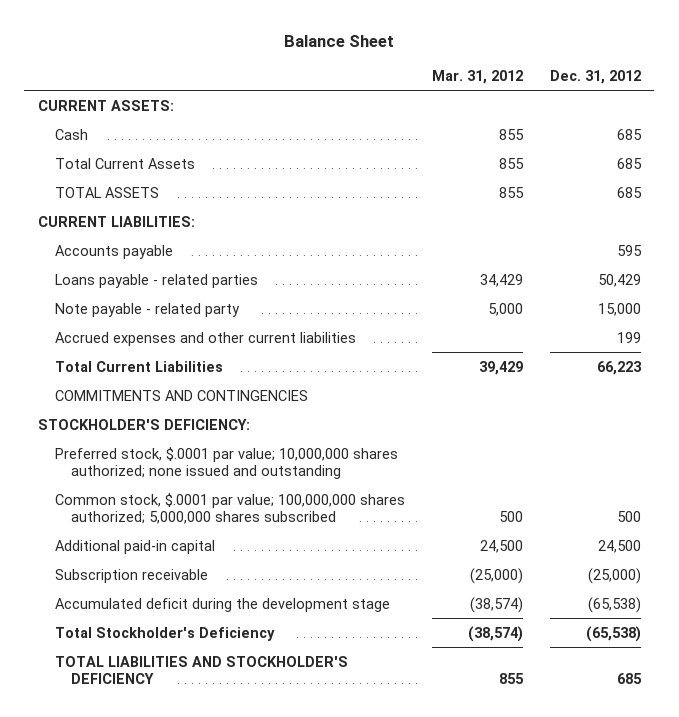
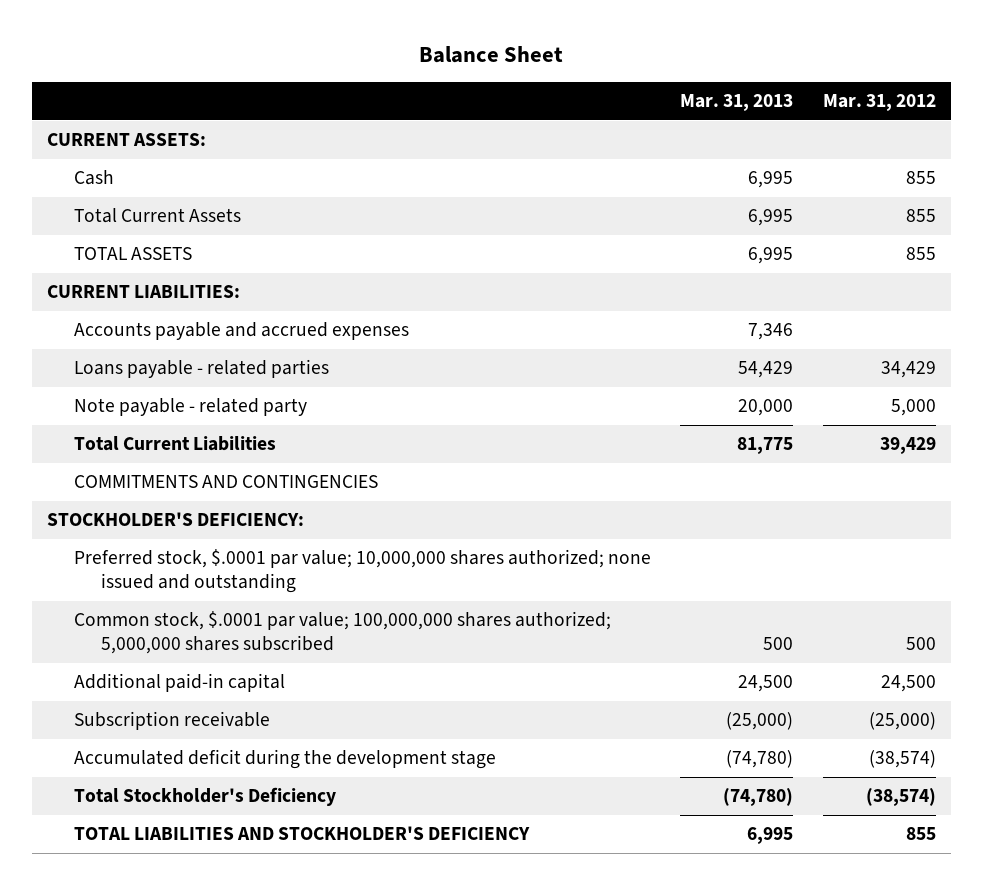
- | Mar. 31, 2012 | Dec. 31, 2012
+ | Mar. 31, 2013 | Mar. 31, 2012
- Accounts payable | | 595
+ Accounts payable and accrued expenses | 7,346 |
- Accrued expenses and other current liabilities | | 199

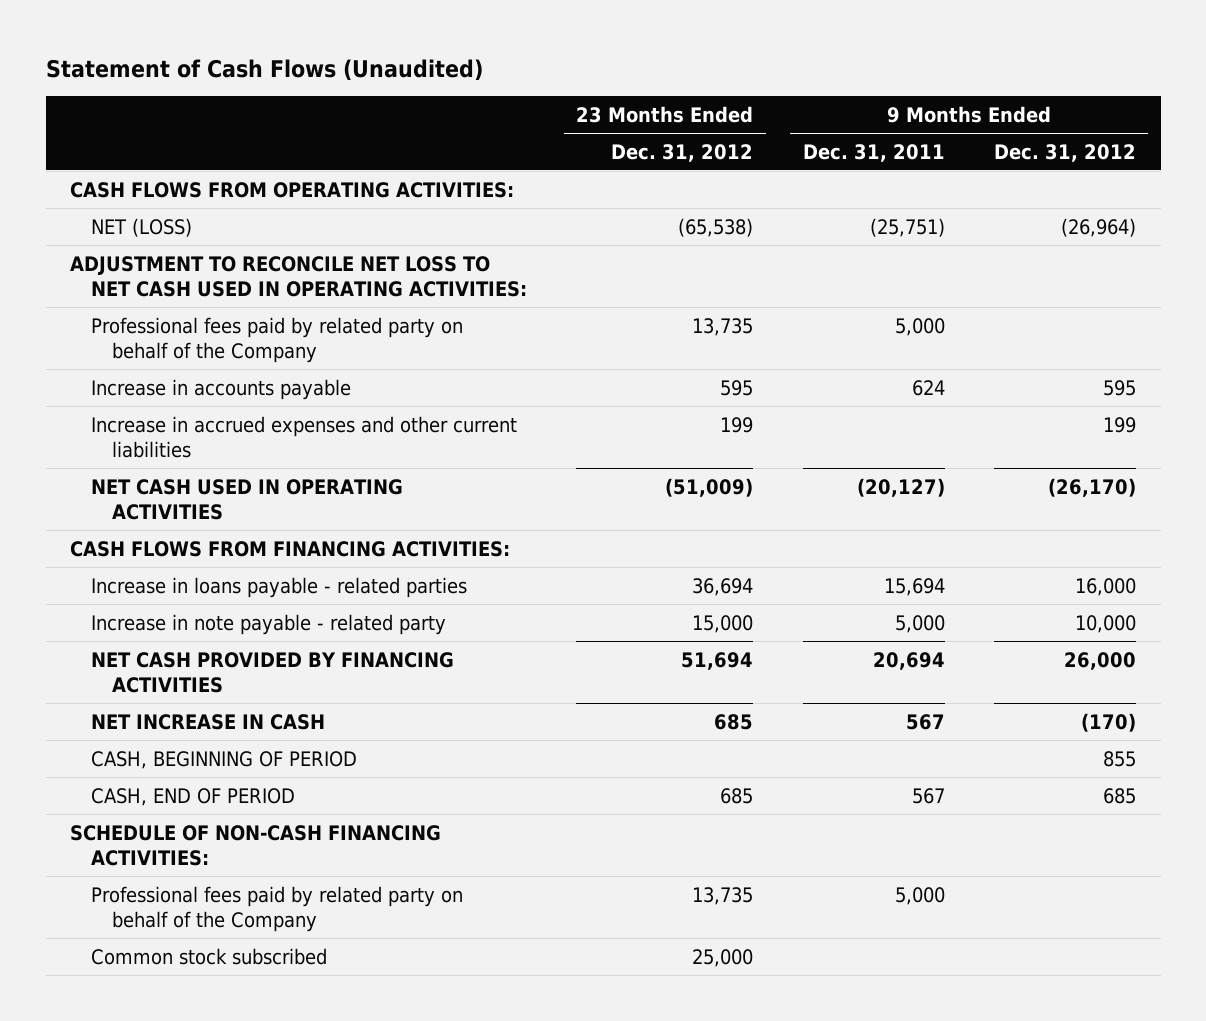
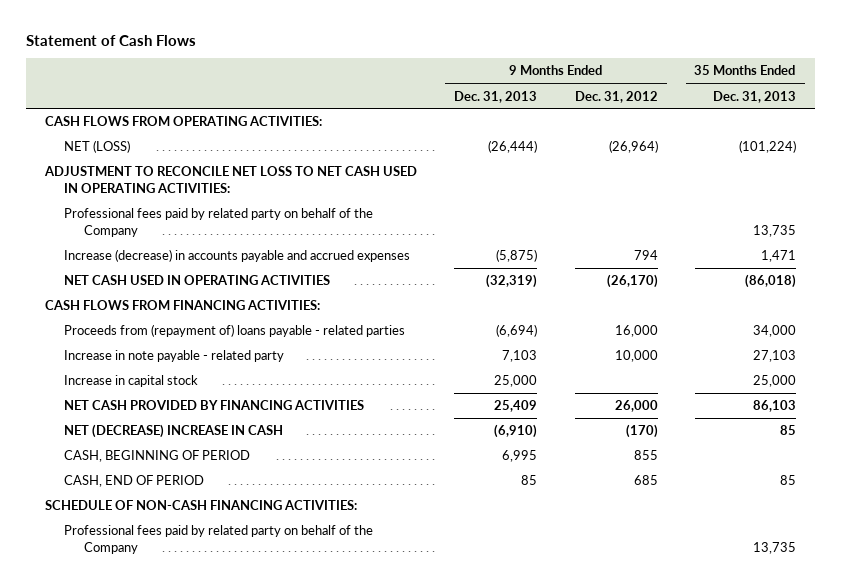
- Statement of Cash Flows (Unaudited)
+ Statement of Cash Flows
- | 23 Months Ended Dec. 31, 2012 | 9 Months Ended Dec. 31, 2011 | 9 Months Ended Dec. 31, 2012
+ | 9 Months Ended Dec. 31, 2013 | 9 Months Ended Dec. 31, 2012 | 35 Months Ended Dec. 31, 2013
- Increase in accounts payable | 595 | 624 | 595
- Increase in accrued expenses and other current liabilities | 199 | | 199
+ Increase (decrease) in accounts payable and accrued expenses | (5,875) | 794 | 1,471
- Increase in loans payable - related parties | 36,694 | 15,694 | 16,000
+ Proceeds from (repayment of) loans payable - related parties | (6,694) | 16,000 | 34,000
+ Increase in capital stock | 25,000 | | 25,000
- NET INCREASE IN CASH | 685 | 567 | (170)
+ NET (DECREASE) INCREASE IN CASH | (6,910) | (170) | 85
- Common stock subscribed | 25,000 | |

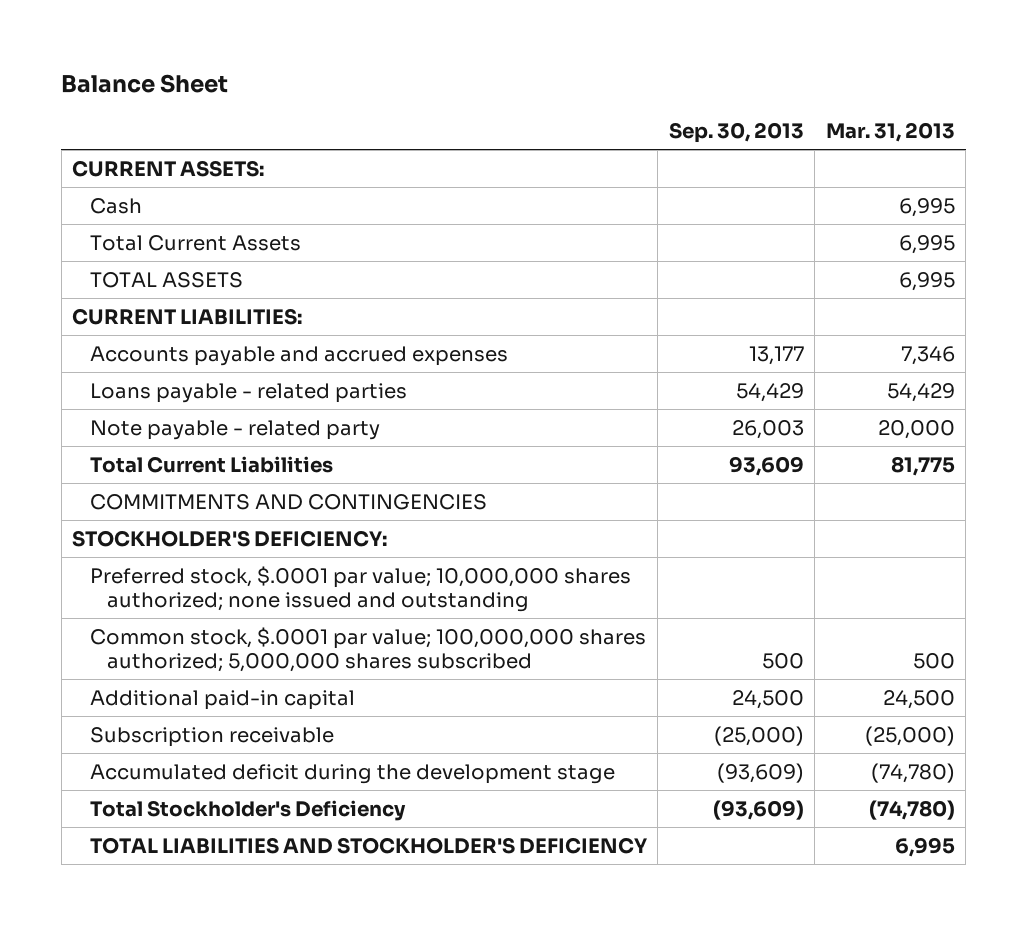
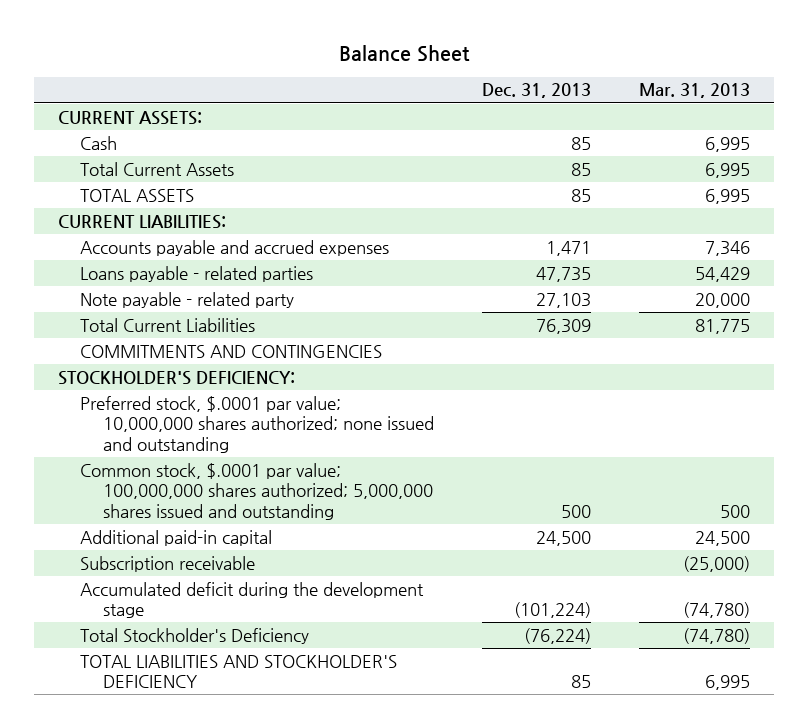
- | Sep. 30, 2013 | Mar. 31, 2013
+ | Dec. 31, 2013 | Mar. 31, 2013
- Common stock, $.0001 par value; 100,000,000 shares authorized; 5,000,000 shares subscribed | 500 | 500
+ Common stock, $.0001 par value; 100,000,000 shares authorized; 5,000,000 shares issued and outstanding | 500 | 500

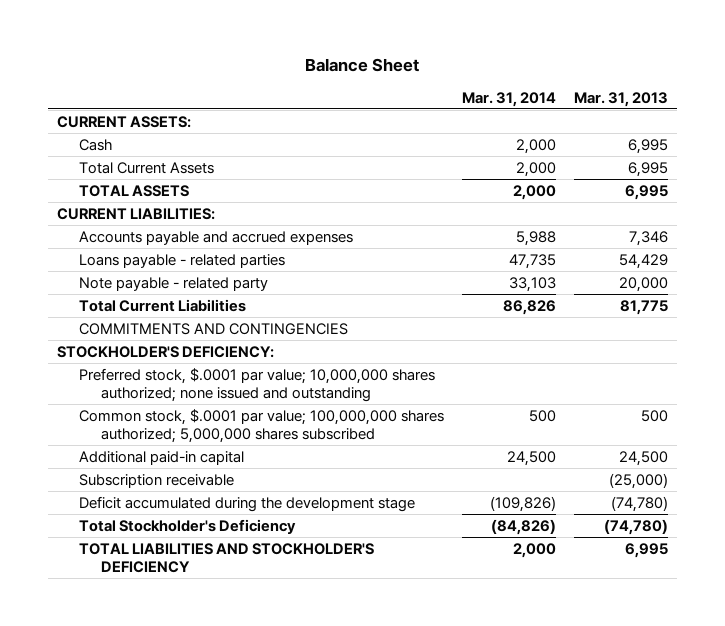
- | Dec. 31, 2013 | Mar. 31, 2013
+ | Mar. 31, 2014 | Mar. 31, 2013
- Common stock, $.0001 par value; 100,000,000 shares authorized; 5,000,000 shares issued and outstanding | 500 | 500
+ Common stock, $.0001 par value; 100,000,000 shares authorized; 5,000,000 shares subscribed | 500 | 500
- Accumulated deficit during the development stage | (101,224) | (74,780)
+ Deficit accumulated during the development stage | (109,826) | (74,780)

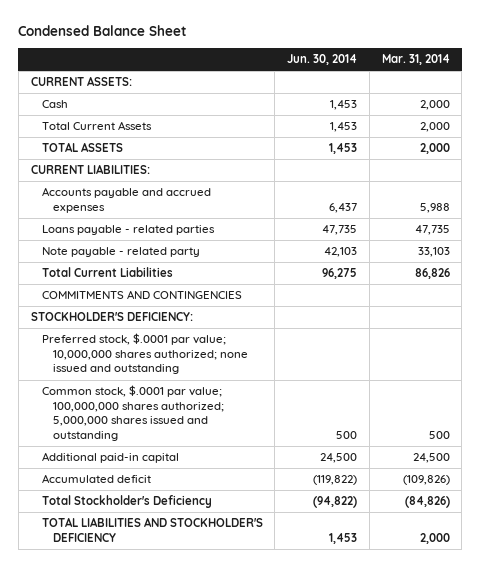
- Balance Sheet
+ Condensed Balance Sheet
- | Mar. 31, 2014 | Mar. 31, 2013
+ | Jun. 30, 2014 | Mar. 31, 2014
- Common stock, $.0001 par value; 100,000,000 shares authorized; 5,000,000 shares subscribed | 500 | 500
+ Common stock, $.0001 par value; 100,000,000 shares authorized; 5,000,000 shares issued and outstanding | 500 | 500
- Subscription receivable | | (25,000)
- Deficit accumulated during the development stage | (109,826) | (74,780)
+ Accumulated deficit | (119,822) | (109,826)

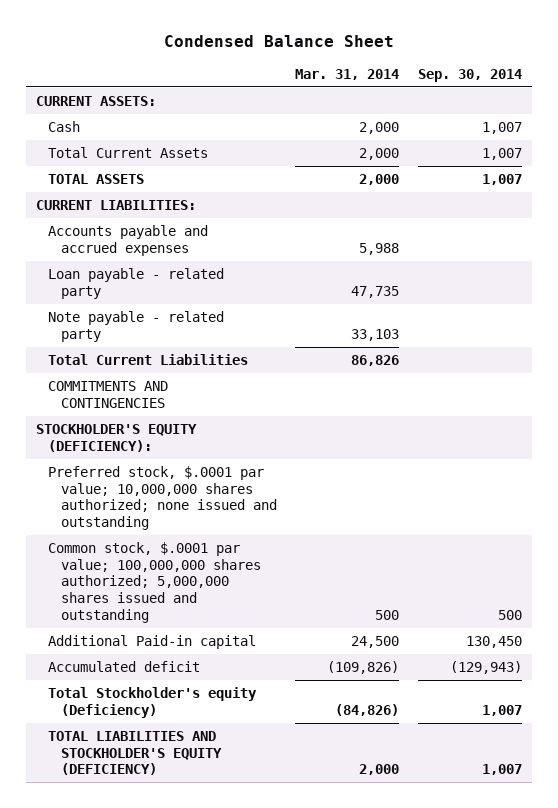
- | Jun. 30, 2014 | Mar. 31, 2014
+ | Mar. 31, 2014 | Sep. 30, 2014
- Loans payable - related parties | 47,735 | 47,735
+ Loan payable - related party | 47,735 |
- STOCKHOLDER'S DEFICIENCY:
+ STOCKHOLDER'S EQUITY (DEFICIENCY):
- Additional paid-in capital | 24,500 | 24,500
+ Additional Paid-in capital | 24,500 | 130,450
- Total Stockholder's Deficiency | (94,822) | (84,826)
- TOTAL LIABILITIES AND STOCKHOLDER'S DEFICIENCY | 1,453 | 2,000
+ Total Stockholder's equity (Deficiency) | (84,826) | 1,007
+ TOTAL LIABILITIES AND STOCKHOLDER'S EQUITY (DEFICIENCY) | 2,000 | 1,007

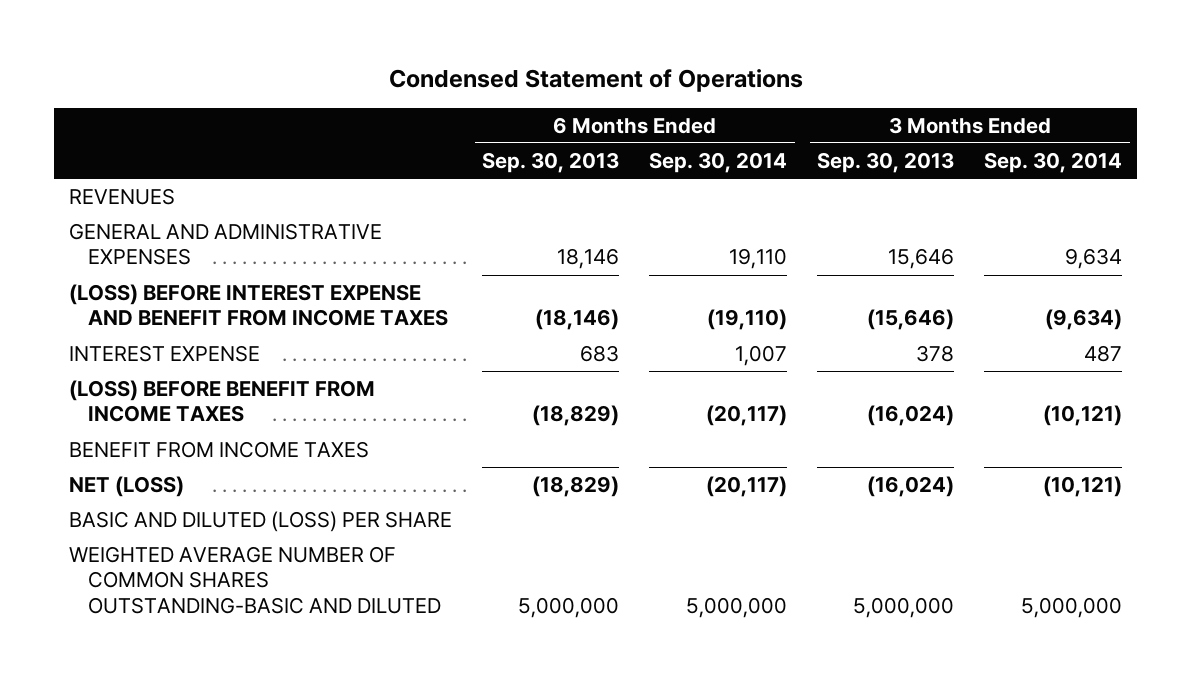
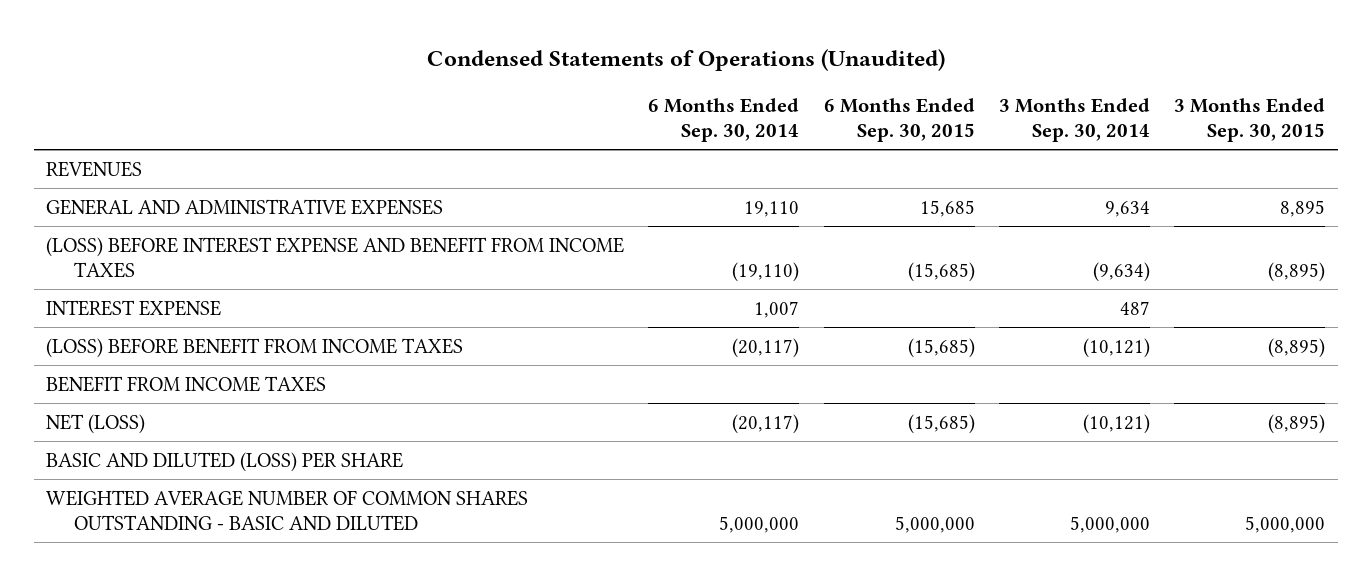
- Condensed Statement of Operations
+ Condensed Statements of Operations (Unaudited)
- | 6 Months Ended Sep. 30, 2013 | 6 Months Ended Sep. 30, 2014 | 3 Months Ended Sep. 30, 2013 | 3 Months Ended Sep. 30, 2014
+ | 6 Months Ended Sep. 30, 2014 | 6 Months Ended Sep. 30, 2015 | 3 Months Ended Sep. 30, 2014 | 3 Months Ended Sep. 30, 2015
- WEIGHTED AVERAGE NUMBER OF COMMON SHARES OUTSTANDING-BASIC AND DILUTED | 5,000,000 | 5,000,000 | 5,000,000 | 5,000,000
+ WEIGHTED AVERAGE NUMBER OF COMMON SHARES OUTSTANDING - BASIC AND DILUTED | 5,000,000 | 5,000,000 | 5,000,000 | 5,000,000

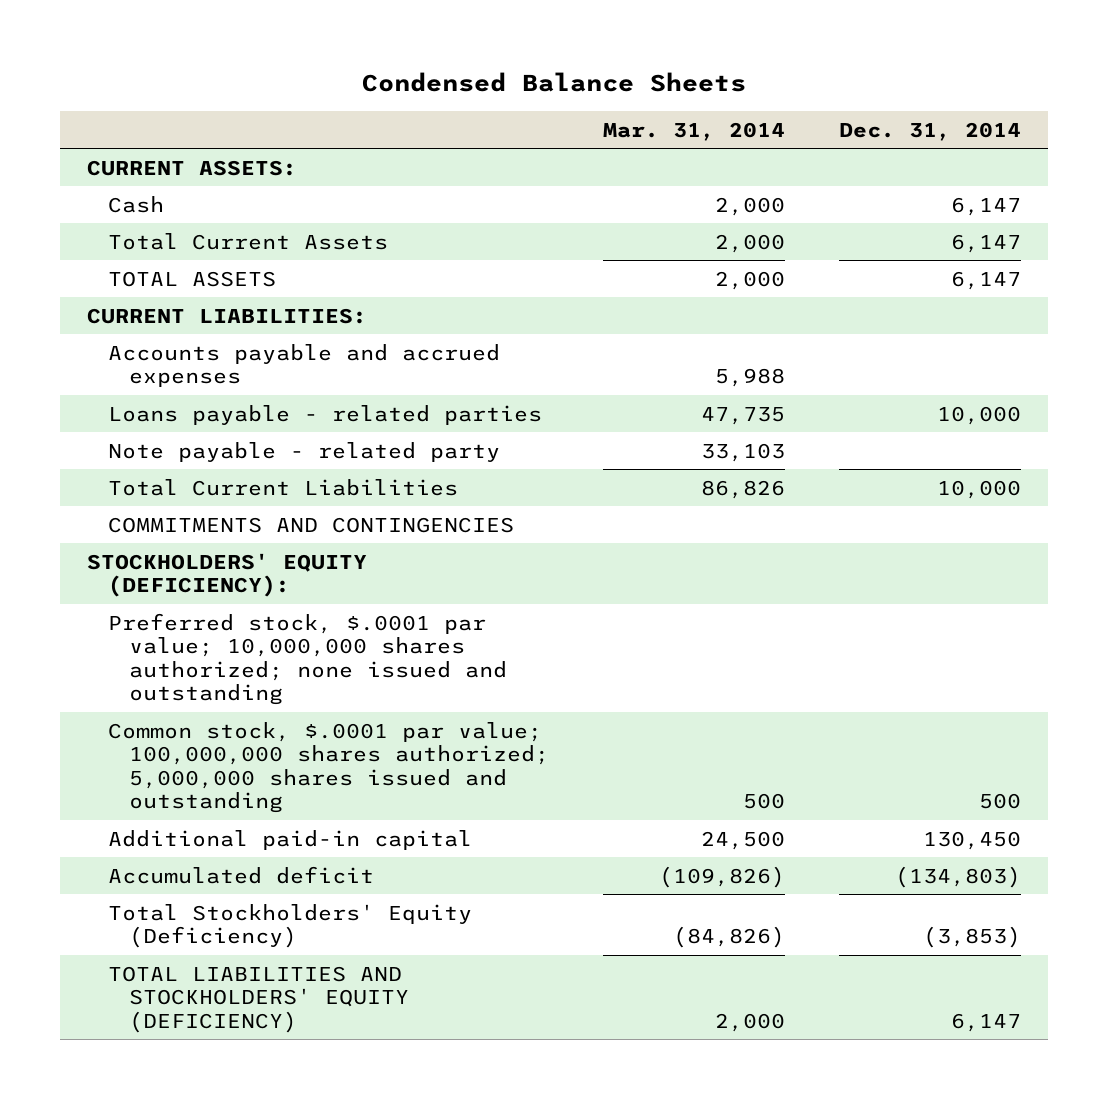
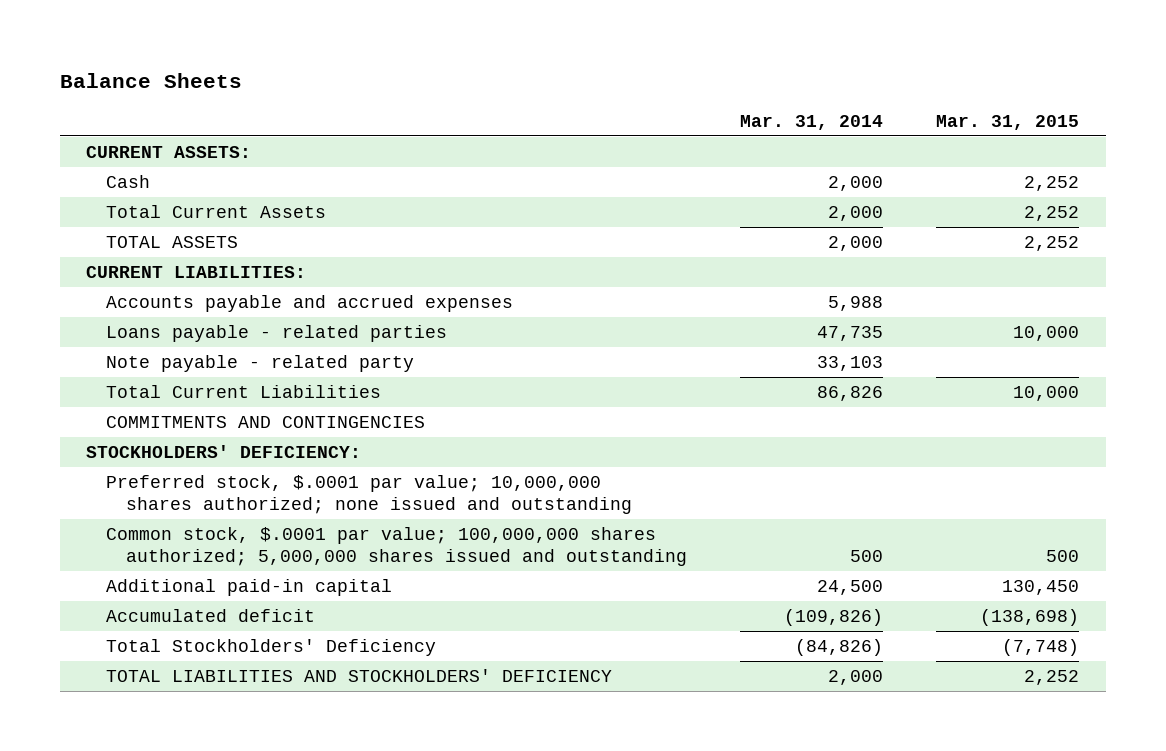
- Condensed Balance Sheets
+ Balance Sheets
- | Mar. 31, 2014 | Dec. 31, 2014
+ | Mar. 31, 2014 | Mar. 31, 2015
- STOCKHOLDERS' EQUITY (DEFICIENCY):
+ STOCKHOLDERS' DEFICIENCY:
- Total Stockholders' Equity (Deficiency) | (84,826) | (3,853)
- TOTAL LIABILITIES AND STOCKHOLDERS' EQUITY (DEFICIENCY) | 2,000 | 6,147
+ Total Stockholders' Deficiency | (84,826) | (7,748)
+ TOTAL LIABILITIES AND STOCKHOLDERS' DEFICIENCY | 2,000 | 2,252

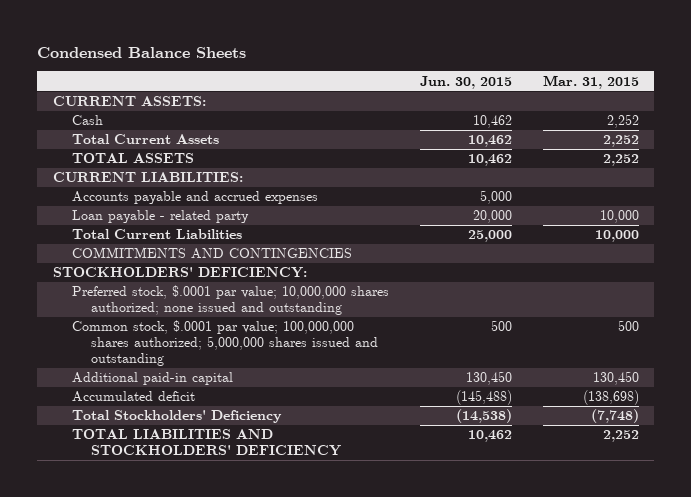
- Balance Sheets
+ Condensed Balance Sheets
- | Mar. 31, 2014 | Mar. 31, 2015
+ | Jun. 30, 2015 | Mar. 31, 2015
- Loans payable - related parties | 47,735 | 10,000
- Note payable - related party | 33,103 |
+ Loan payable - related party | 20,000 | 10,000

